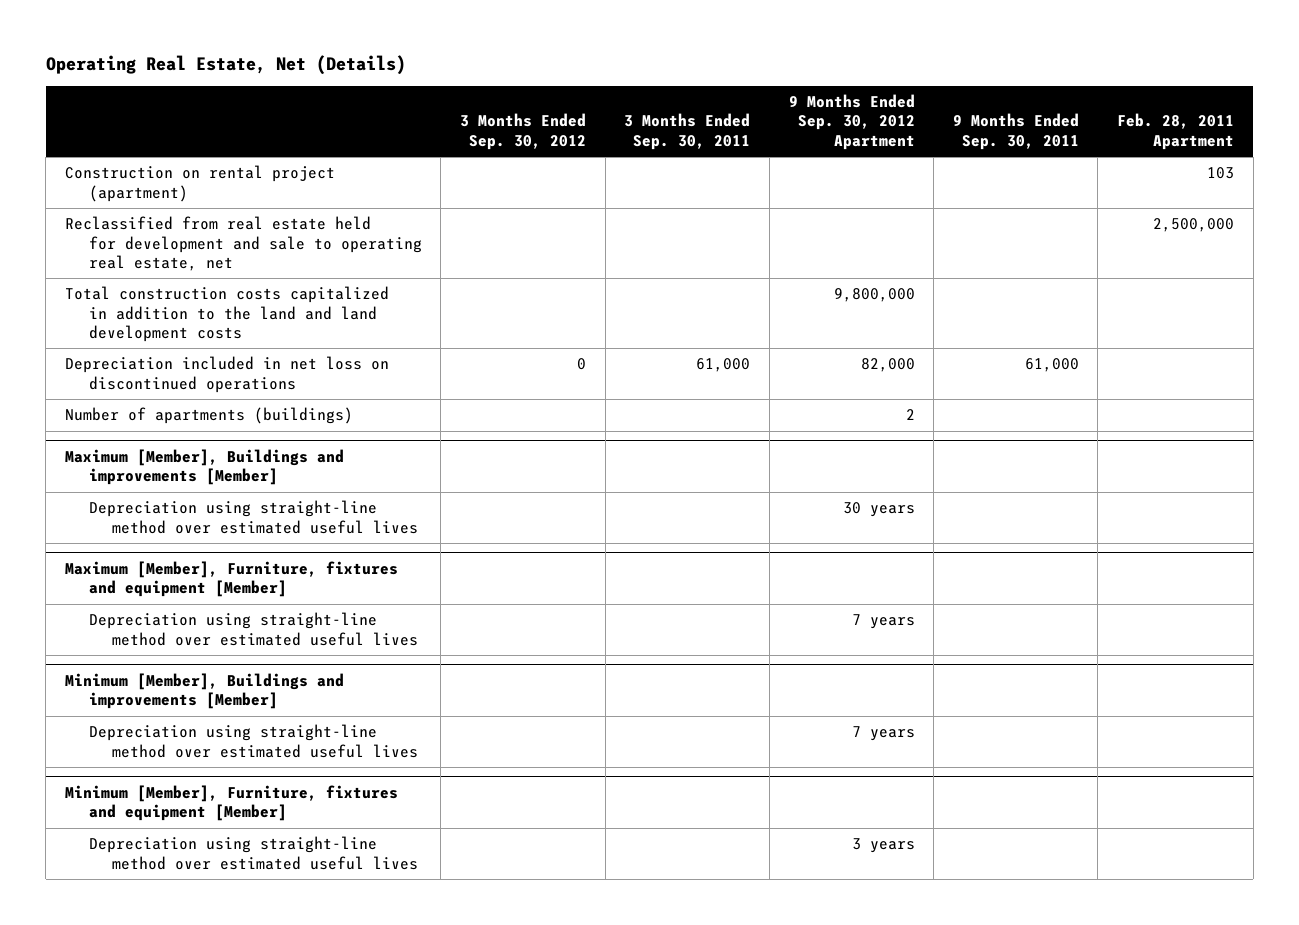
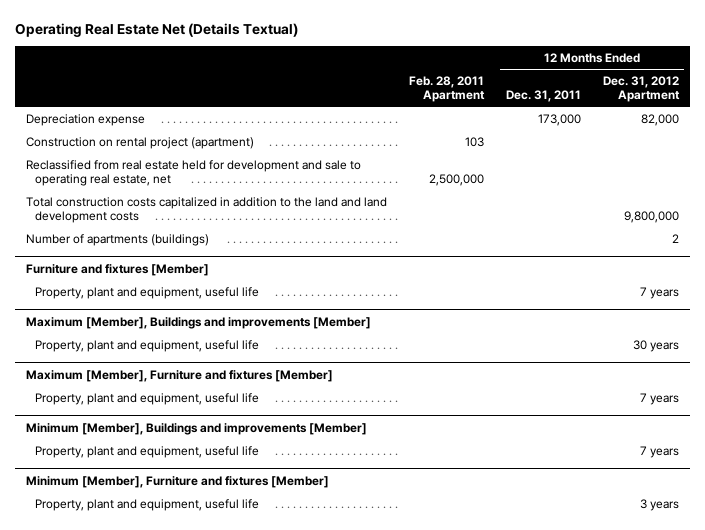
- Operating Real Estate, Net (Details)
+ Operating Real Estate Net (Details Textual)
- | 3 Months Ended Sep. 30, 2012 | 3 Months Ended Sep. 30, 2011 | 9 Months Ended Sep. 30, 2012 Apartment | 9 Months Ended Sep. 30, 2011 | Feb. 28, 2011 Apartment
+ | Feb. 28, 2011 Apartment | 12 Months Ended Dec. 31, 2011 | 12 Months Ended Dec. 31, 2012 Apartment
+ Depreciation expense | | 173,000 | 82,000
- Depreciation included in net loss on discontinued operations | 0 | 61,000 | 82,000 | 61,000 |
+ Furniture and fixtures [Member]
+ Property, plant and equipment, useful life | | | 7 years
@ Maximum [Member], Buildings and improvements [Member]
- Depreciation using straight-line method over estimated useful lives | | | 30 years | |
- Maximum [Member], Furniture, fixtures and equipment [Member]
- Depreciation using straight-line method over estimated useful lives | | | 7 years | |
@ Maximum [Member], Buildings and improvements [Member]
+ Property, plant and equipment, useful life | | | 30 years
+ Maximum [Member], Furniture and fixtures [Member]
+ Property, plant and equipment, useful life | | | 7 years
@ Minimum [Member], Buildings and improvements [Member]
- Depreciation using straight-line method over estimated useful lives | | | 7 years | |
- Minimum [Member], Furniture, fixtures and equipment [Member]
- Depreciation using straight-line method over estimated useful lives | | | 3 years | |
@ Minimum [Member], Buildings and improvements [Member]
+ Property, plant and equipment, useful life | | | 7 years
+ Minimum [Member], Furniture and fixtures [Member]
+ Property, plant and equipment, useful life | | | 3 years

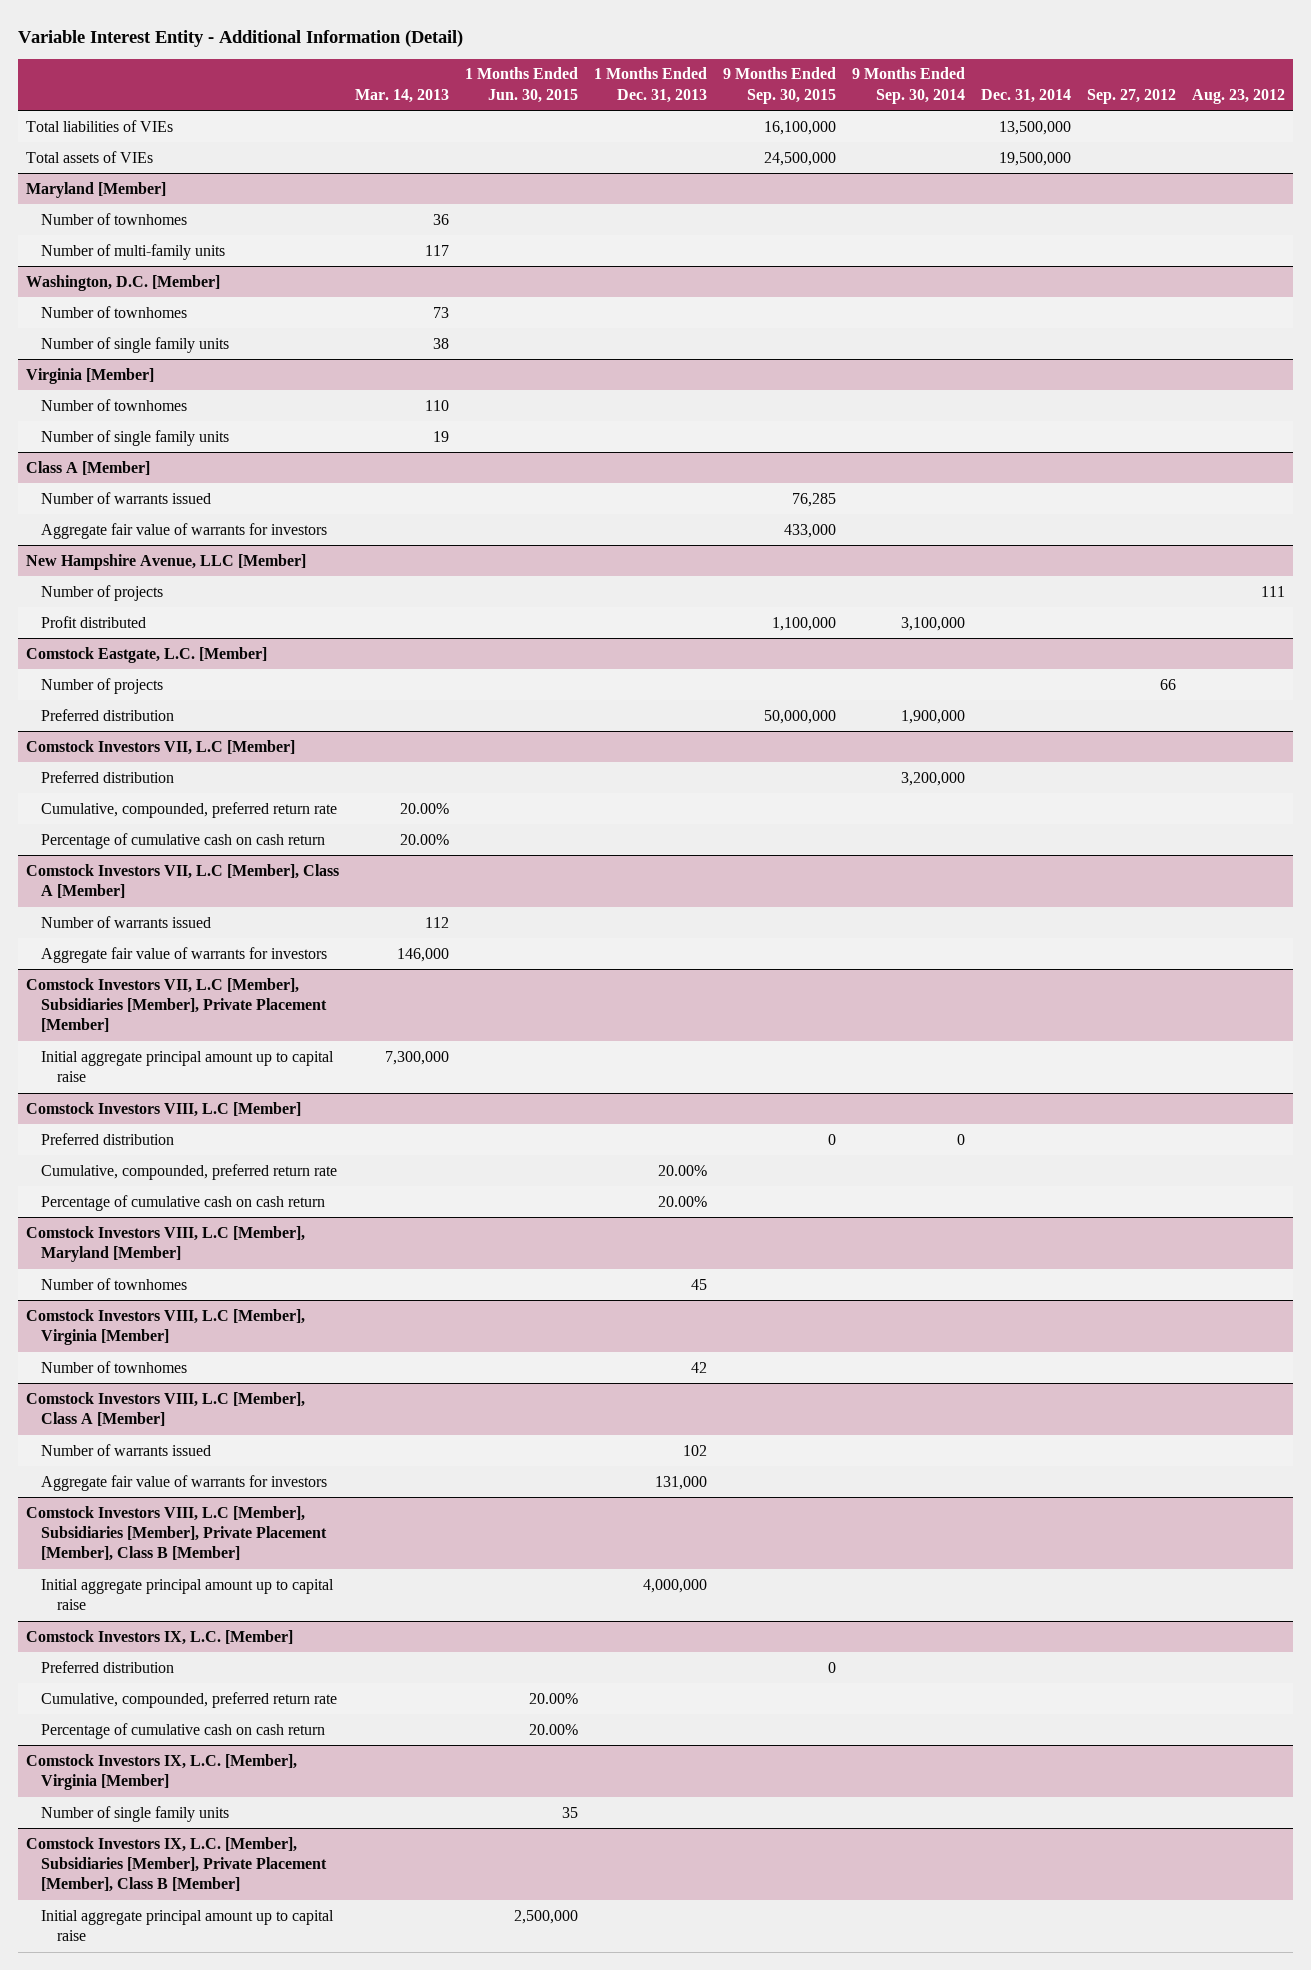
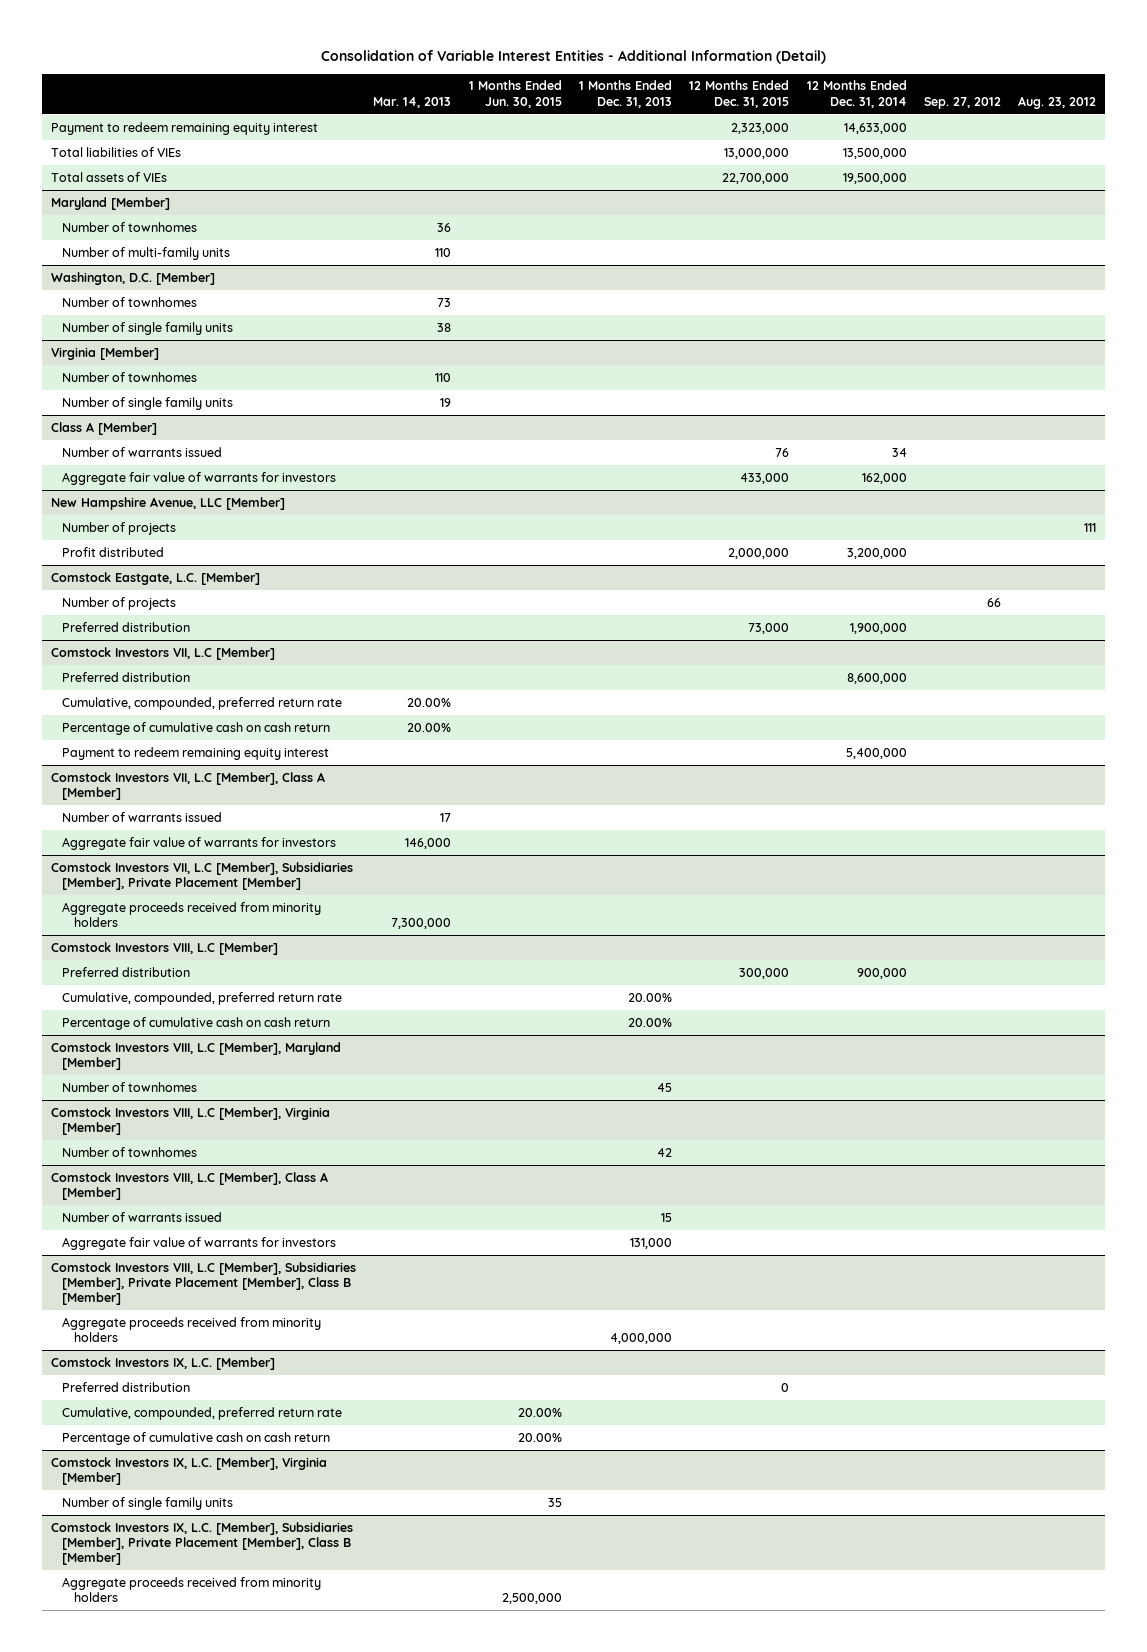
- Variable Interest Entity - Additional Information (Detail)
+ Consolidation of Variable Interest Entities - Additional Information (Detail)
- | Mar. 14, 2013 | 1 Months Ended Jun. 30, 2015 | 1 Months Ended Dec. 31, 2013 | 9 Months Ended Sep. 30, 2015 | 9 Months Ended Sep. 30, 2014 | Dec. 31, 2014 | Sep. 27, 2012 | Aug. 23, 2012
+ | Mar. 14, 2013 | 1 Months Ended Jun. 30, 2015 | 1 Months Ended Dec. 31, 2013 | 12 Months Ended Dec. 31, 2015 | 12 Months Ended Dec. 31, 2014 | Sep. 27, 2012 | Aug. 23, 2012
+ Payment to redeem remaining equity interest | | | | 2,323,000 | 14,633,000 | |
@ Maryland [Member]
- Number of multi-family units | 117 | | | | | | |
+ Number of multi-family units | 110 | | | | | |
@ Comstock Investors VII, L.C [Member]
+ Payment to redeem remaining equity interest | | | | | 5,400,000 | |
@ Comstock Investors VII, L.C [Member], Class A [Member]
- Number of warrants issued | 112 | | | | | | |
+ Number of warrants issued | 17 | | | | | |
@ Comstock Investors VII, L.C [Member], Subsidiaries [Member], Private Placement [Member]
- Initial aggregate principal amount up to capital raise | 7,300,000 | | | | | | |
+ Aggregate proceeds received from minority holders | 7,300,000 | | | | | |
@ Comstock Investors VIII, L.C [Member], Class A [Member]
- Number of warrants issued | | | 102 | | | | |
+ Number of warrants issued | | | 15 | | | |
@ Comstock Investors VIII, L.C [Member], Subsidiaries [Member], Private Placement [Member], Class B [Member]
- Initial aggregate principal amount up to capital raise | | | 4,000,000 | | | | |
+ Aggregate proceeds received from minority holders | | | 4,000,000 | | | |
@ Comstock Investors IX, L.C. [Member], Subsidiaries [Member], Private Placement [Member], Class B [Member]
- Initial aggregate principal amount up to capital raise | | 2,500,000 | | | | | |
+ Aggregate proceeds received from minority holders | | 2,500,000 | | | | |

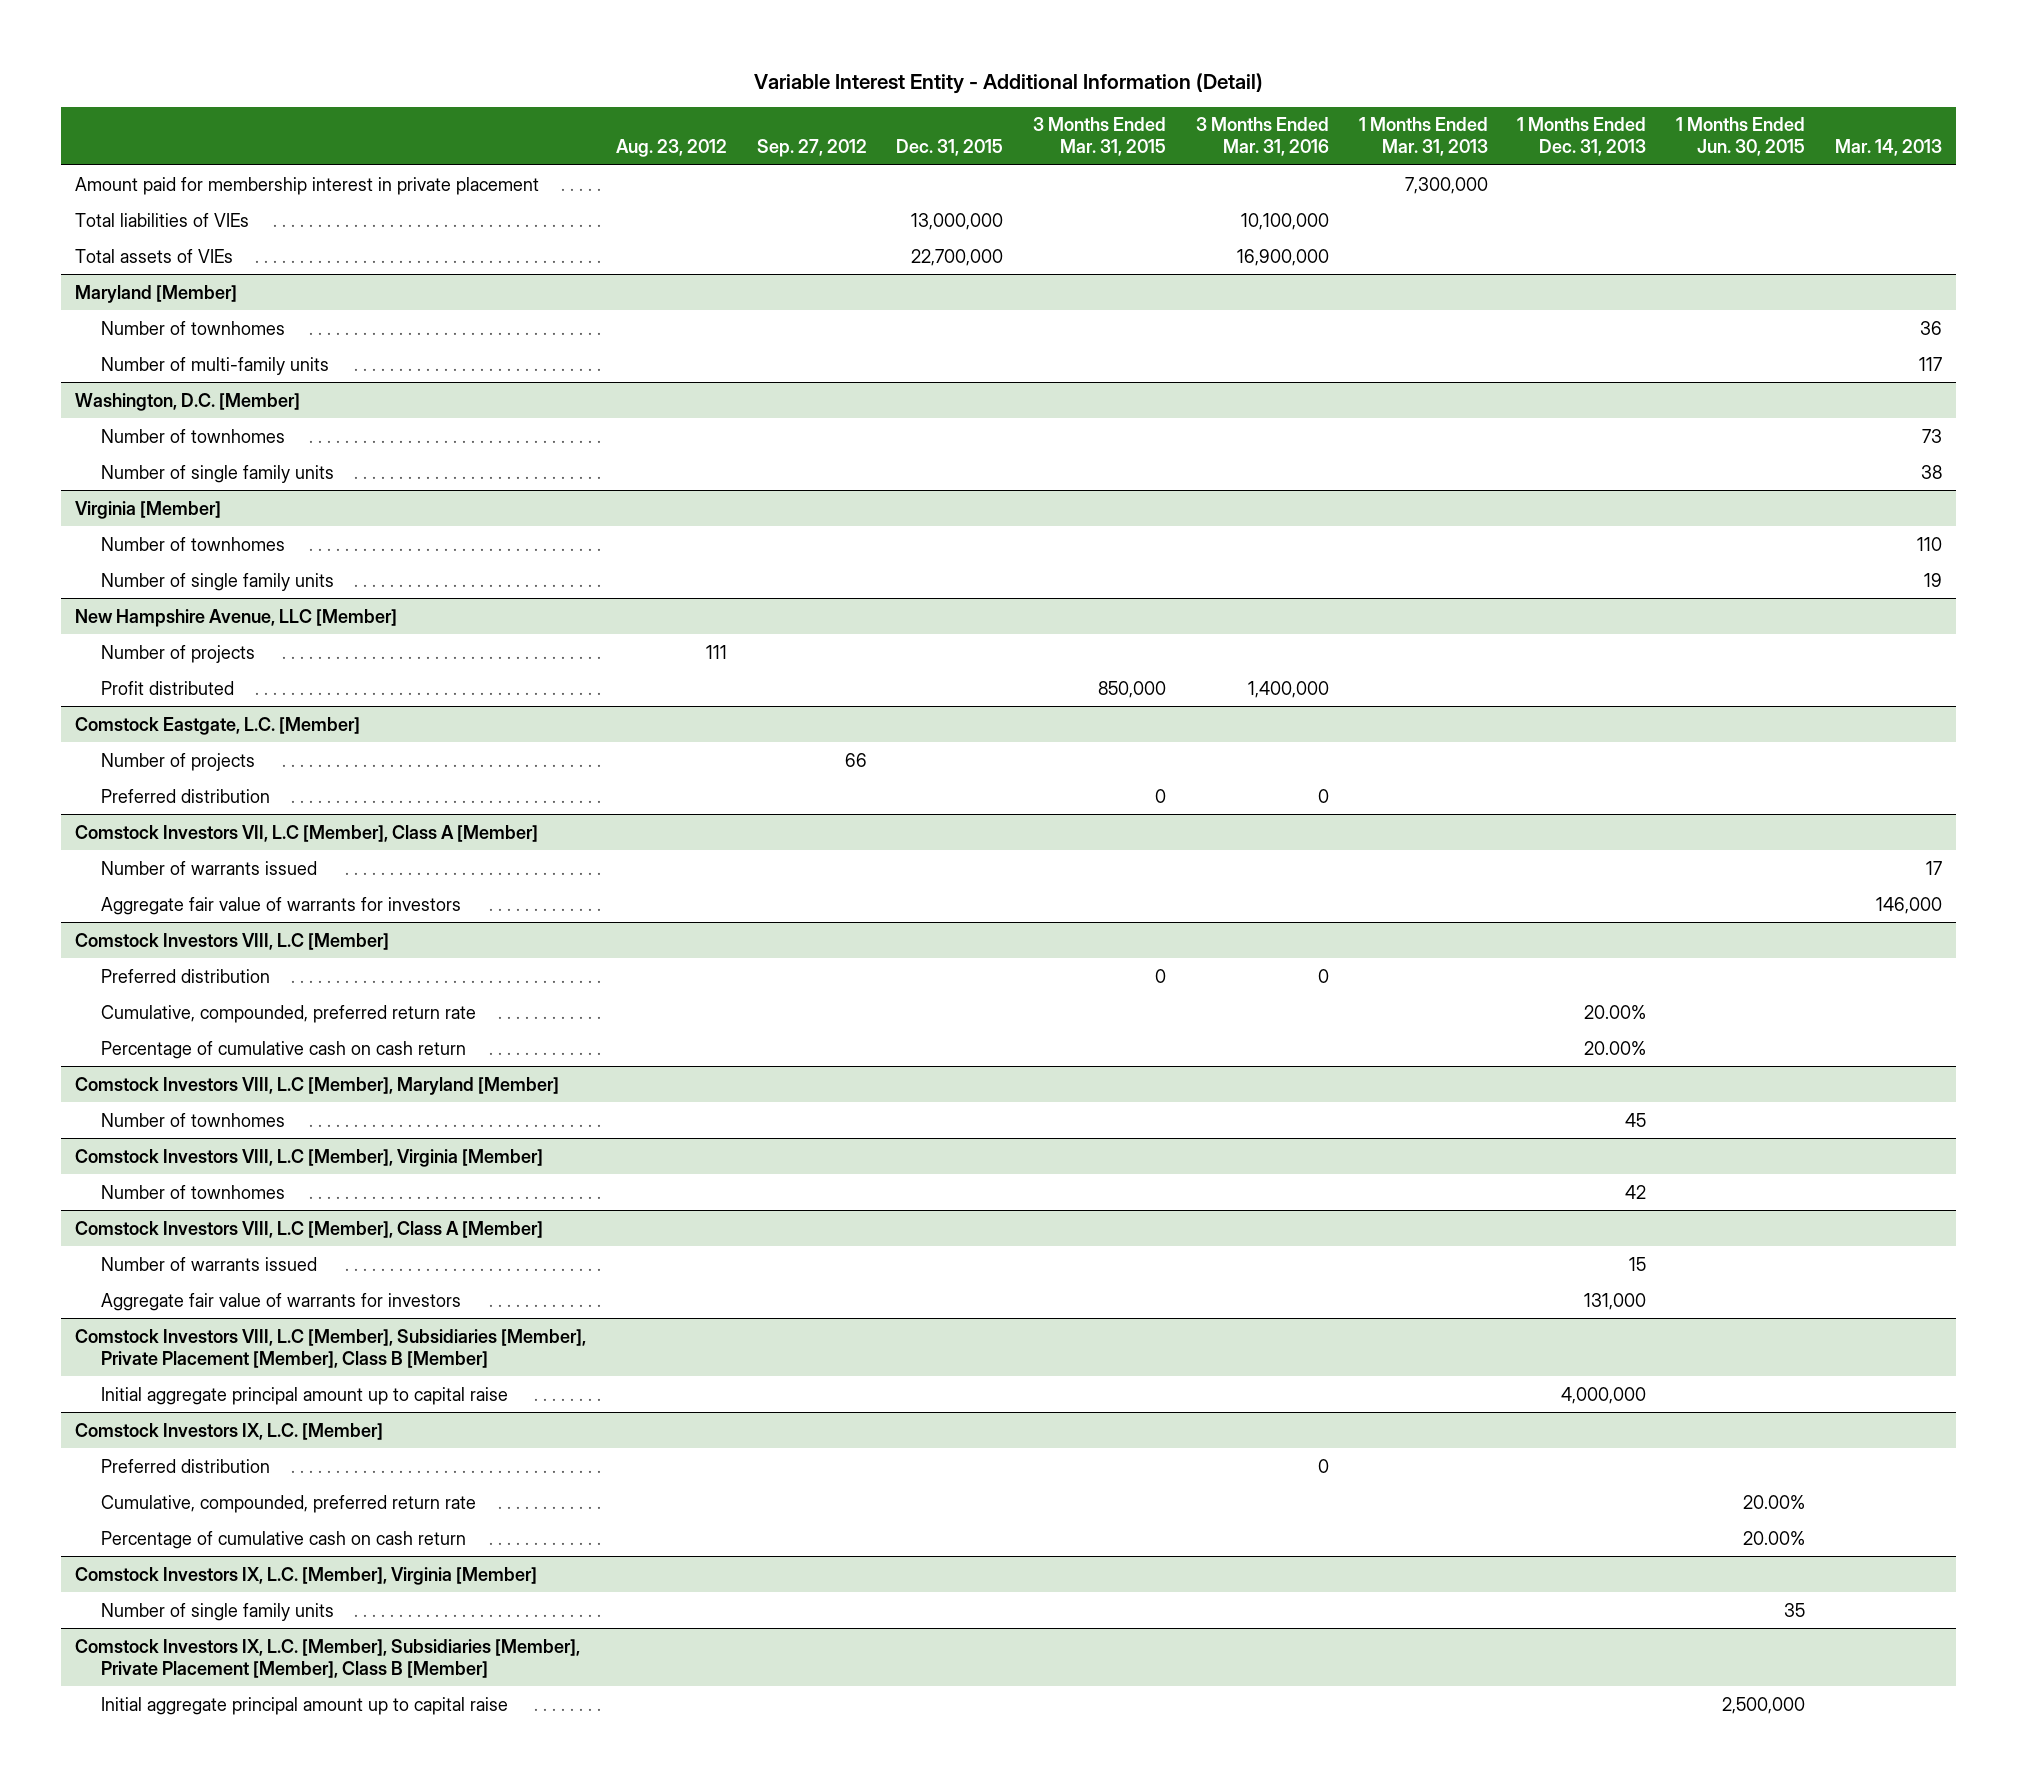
- Consolidation of Variable Interest Entities - Additional Information (Detail)
+ Variable Interest Entity - Additional Information (Detail)
- | Mar. 14, 2013 | 1 Months Ended Jun. 30, 2015 | 1 Months Ended Dec. 31, 2013 | 12 Months Ended Dec. 31, 2015 | 12 Months Ended Dec. 31, 2014 | Sep. 27, 2012 | Aug. 23, 2012
+ | Aug. 23, 2012 | Sep. 27, 2012 | Dec. 31, 2015 | 3 Months Ended Mar. 31, 2015 | 3 Months Ended Mar. 31, 2016 | 1 Months Ended Mar. 31, 2013 | 1 Months Ended Dec. 31, 2013 | 1 Months Ended Jun. 30, 2015 | Mar. 14, 2013
- Payment to redeem remaining equity interest | | | | 2,323,000 | 14,633,000 | |
+ Amount paid for membership interest in private placement | | | | | | 7,300,000 | | |
@ Maryland [Member]
- Number of multi-family units | 110 | | | | | |
+ Number of multi-family units | | | | | | | | | 117
- Class A [Member]
- Number of warrants issued | | | | 76 | 34 | |
- Aggregate fair value of warrants for investors | | | | 433,000 | 162,000 | |
- Comstock Investors VII, L.C [Member]
- Preferred distribution | | | | | 8,600,000 | |
- Cumulative, compounded, preferred return rate | 20.00% | | | | | |
- Percentage of cumulative cash on cash return | 20.00% | | | | | |
- Payment to redeem remaining equity interest | | | | | 5,400,000 | |
- Comstock Investors VII, L.C [Member], Subsidiaries [Member], Private Placement [Member]
- Aggregate proceeds received from minority holders | 7,300,000 | | | | | |
@ Comstock Investors VIII, L.C [Member], Subsidiaries [Member], Private Placement [Member], Class B [Member]
- Aggregate proceeds received from minority holders | | | 4,000,000 | | | |
+ Initial aggregate principal amount up to capital raise | | | | | | | 4,000,000 | |
@ Comstock Investors IX, L.C. [Member], Subsidiaries [Member], Private Placement [Member], Class B [Member]
- Aggregate proceeds received from minority holders | | 2,500,000 | | | | |
+ Initial aggregate principal amount up to capital raise | | | | | | | | 2,500,000 |

